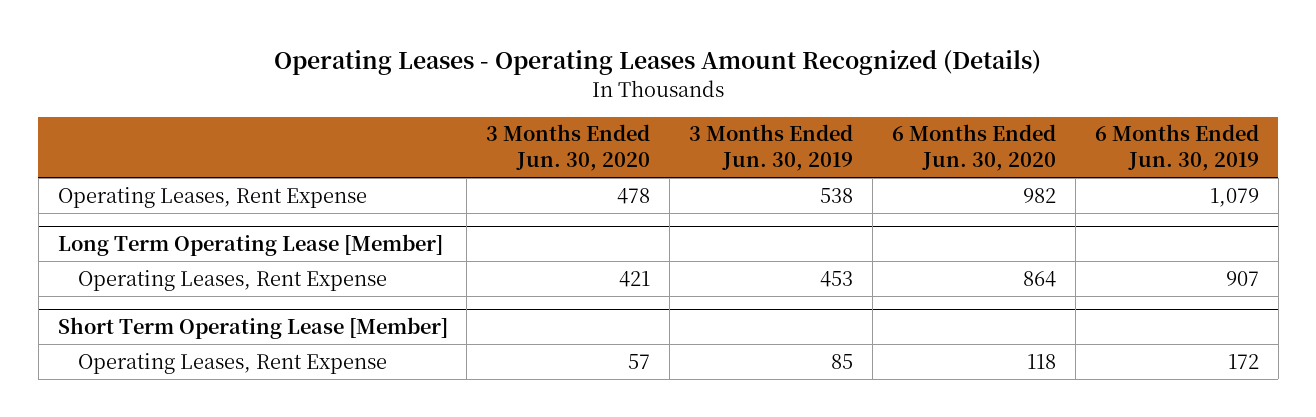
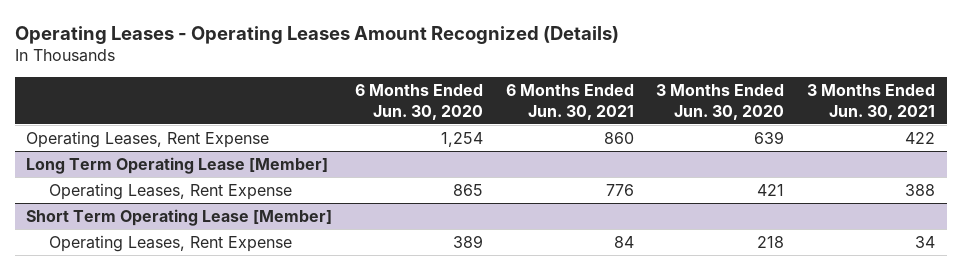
- | 3 Months Ended Jun. 30, 2020 | 3 Months Ended Jun. 30, 2019 | 6 Months Ended Jun. 30, 2020 | 6 Months Ended Jun. 30, 2019
+ | 6 Months Ended Jun. 30, 2020 | 6 Months Ended Jun. 30, 2021 | 3 Months Ended Jun. 30, 2020 | 3 Months Ended Jun. 30, 2021
- Operating Leases, Rent Expense | 478 | 538 | 982 | 1,079
+ Operating Leases, Rent Expense | 1,254 | 860 | 639 | 422
@ Long Term Operating Lease [Member]
- Operating Leases, Rent Expense | 421 | 453 | 864 | 907
+ Operating Leases, Rent Expense | 865 | 776 | 421 | 388
@ Short Term Operating Lease [Member]
- Operating Leases, Rent Expense | 57 | 85 | 118 | 172
+ Operating Leases, Rent Expense | 389 | 84 | 218 | 34

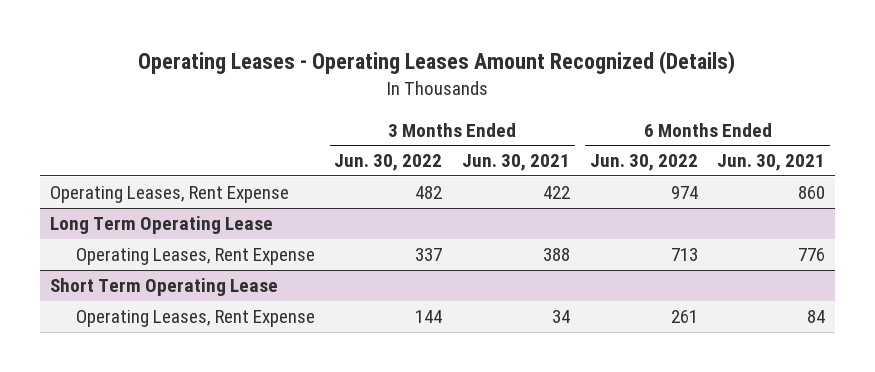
- | 6 Months Ended Jun. 30, 2020 | 6 Months Ended Jun. 30, 2021 | 3 Months Ended Jun. 30, 2020 | 3 Months Ended Jun. 30, 2021
+ | 3 Months Ended Jun. 30, 2022 | 3 Months Ended Jun. 30, 2021 | 6 Months Ended Jun. 30, 2022 | 6 Months Ended Jun. 30, 2021
- Long Term Operating Lease [Member]
+ Long Term Operating Lease
- Short Term Operating Lease [Member]
+ Short Term Operating Lease

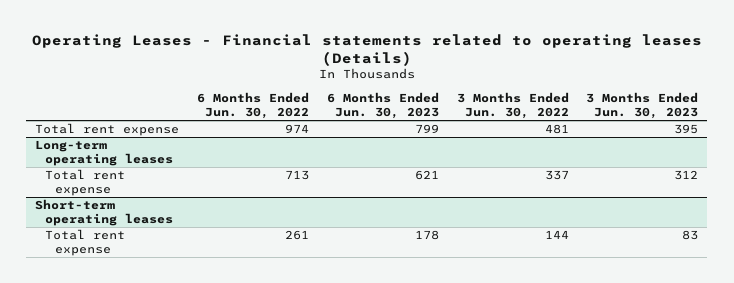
- Operating Leases - Operating Leases Amount Recognized (Details)
+ Operating Leases - Financial statements related to operating leases (Details)
- | 3 Months Ended Jun. 30, 2022 | 3 Months Ended Jun. 30, 2021 | 6 Months Ended Jun. 30, 2022 | 6 Months Ended Jun. 30, 2021
+ | 6 Months Ended Jun. 30, 2022 | 6 Months Ended Jun. 30, 2023 | 3 Months Ended Jun. 30, 2022 | 3 Months Ended Jun. 30, 2023
- Operating Leases, Rent Expense | 482 | 422 | 974 | 860
- Long Term Operating Lease
- Operating Leases, Rent Expense | 337 | 388 | 713 | 776
- Short Term Operating Lease
- Operating Leases, Rent Expense | 144 | 34 | 261 | 84
+ Total rent expense | 974 | 799 | 481 | 395
+ Long-term operating leases
+ Total rent expense | 713 | 621 | 337 | 312
+ Short-term operating leases
+ Total rent expense | 261 | 178 | 144 | 83

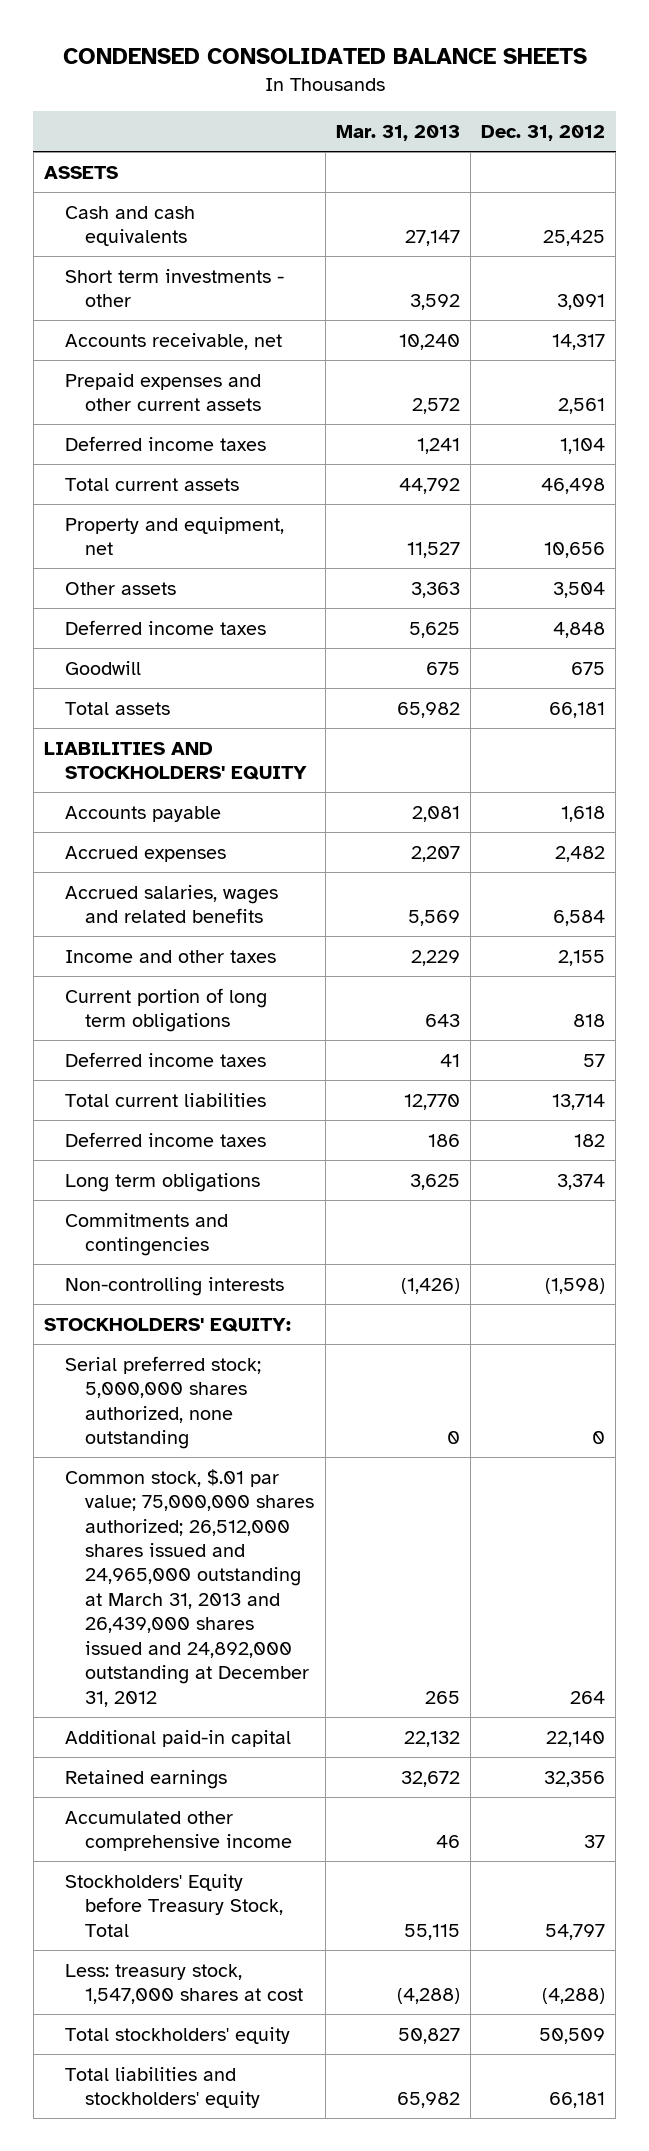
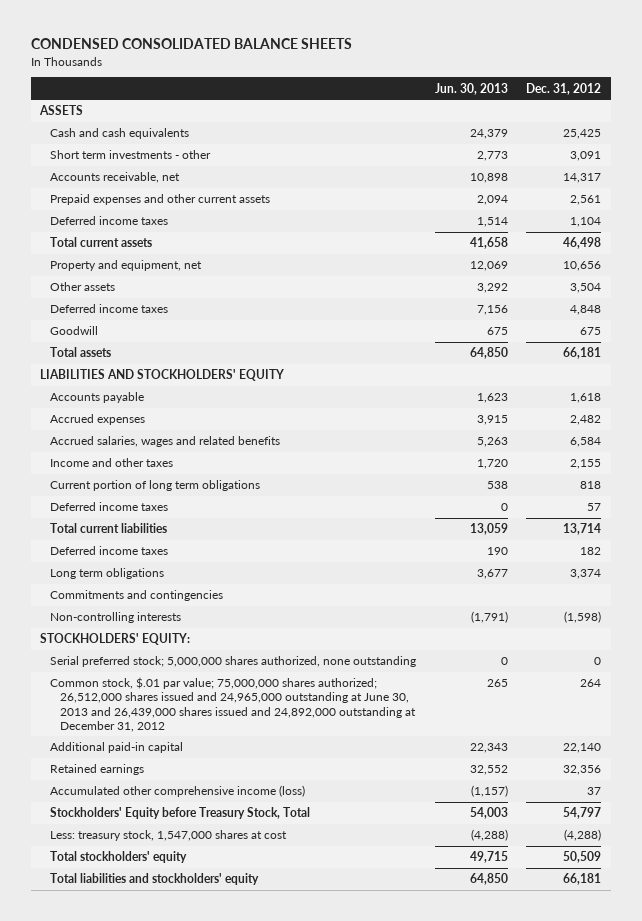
- | Mar. 31, 2013 | Dec. 31, 2012
+ | Jun. 30, 2013 | Dec. 31, 2012
- Common stock, $.01 par value; 75,000,000 shares authorized; 26,512,000 shares issued and 24,965,000 outstanding at March 31, 2013 and 26,439,000 shares issued and 24,892,000 outstanding at December 31, 2012 | 265 | 264
+ Common stock, $.01 par value; 75,000,000 shares authorized; 26,512,000 shares issued and 24,965,000 outstanding at June 30, 2013 and 26,439,000 shares issued and 24,892,000 outstanding at December 31, 2012 | 265 | 264
- Accumulated other comprehensive income | 46 | 37
+ Accumulated other comprehensive income (loss) | (1,157) | 37

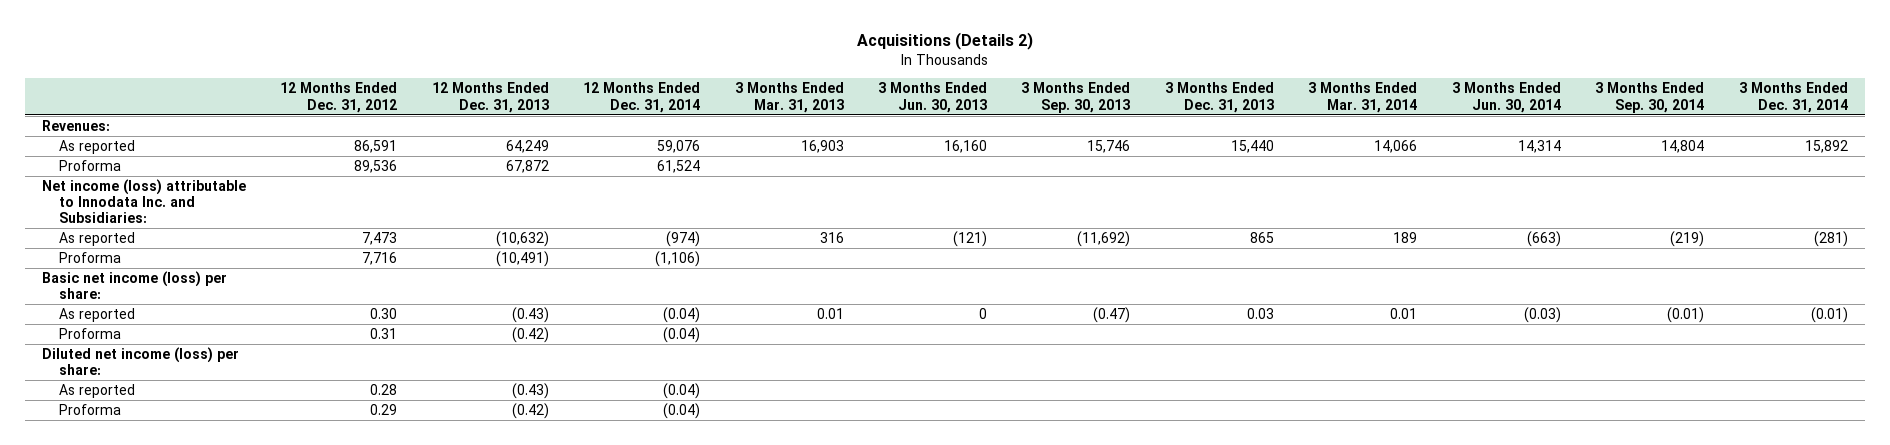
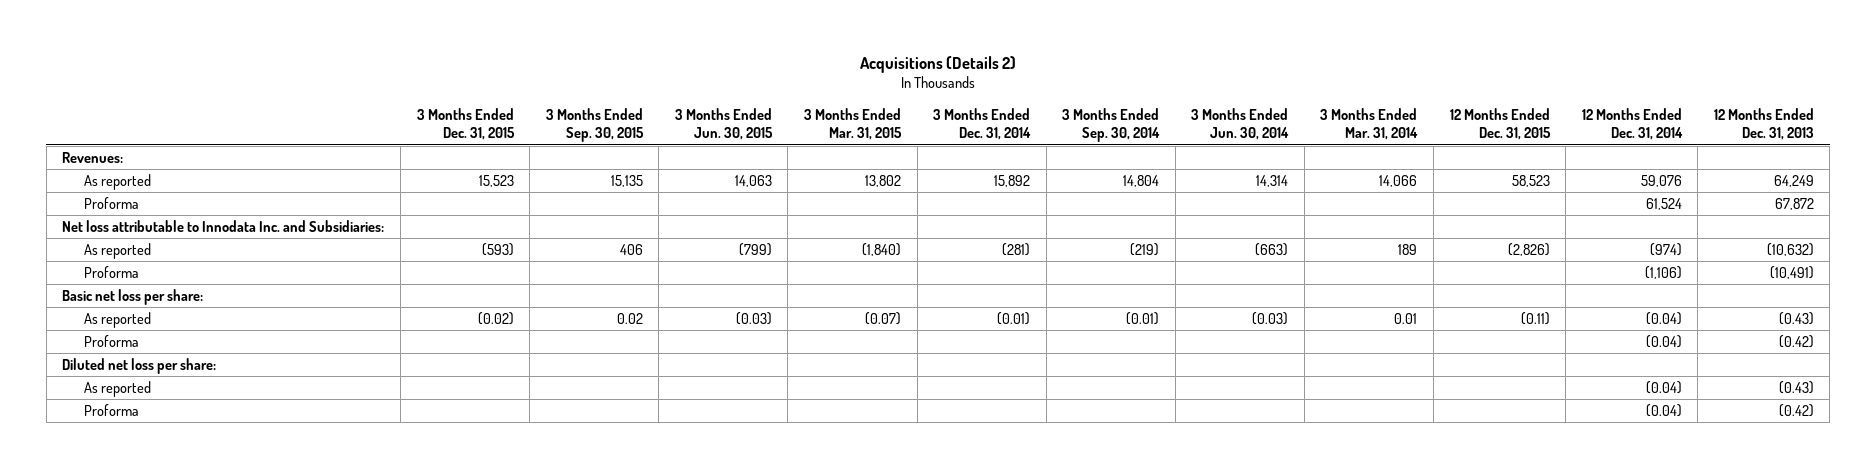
- | 12 Months Ended Dec. 31, 2012 | 12 Months Ended Dec. 31, 2013 | 12 Months Ended Dec. 31, 2014 | 3 Months Ended Mar. 31, 2013 | 3 Months Ended Jun. 30, 2013 | 3 Months Ended Sep. 30, 2013 | 3 Months Ended Dec. 31, 2013 | 3 Months Ended Mar. 31, 2014 | 3 Months Ended Jun. 30, 2014 | 3 Months Ended Sep. 30, 2014 | 3 Months Ended Dec. 31, 2014
+ | 3 Months Ended Dec. 31, 2015 | 3 Months Ended Sep. 30, 2015 | 3 Months Ended Jun. 30, 2015 | 3 Months Ended Mar. 31, 2015 | 3 Months Ended Dec. 31, 2014 | 3 Months Ended Sep. 30, 2014 | 3 Months Ended Jun. 30, 2014 | 3 Months Ended Mar. 31, 2014 | 12 Months Ended Dec. 31, 2015 | 12 Months Ended Dec. 31, 2014 | 12 Months Ended Dec. 31, 2013
- Net income (loss) attributable to Innodata Inc. and Subsidiaries:
+ Net loss attributable to Innodata Inc. and Subsidiaries:
- Basic net income (loss) per share:
+ Basic net loss per share:
- Diluted net income (loss) per share:
+ Diluted net loss per share:

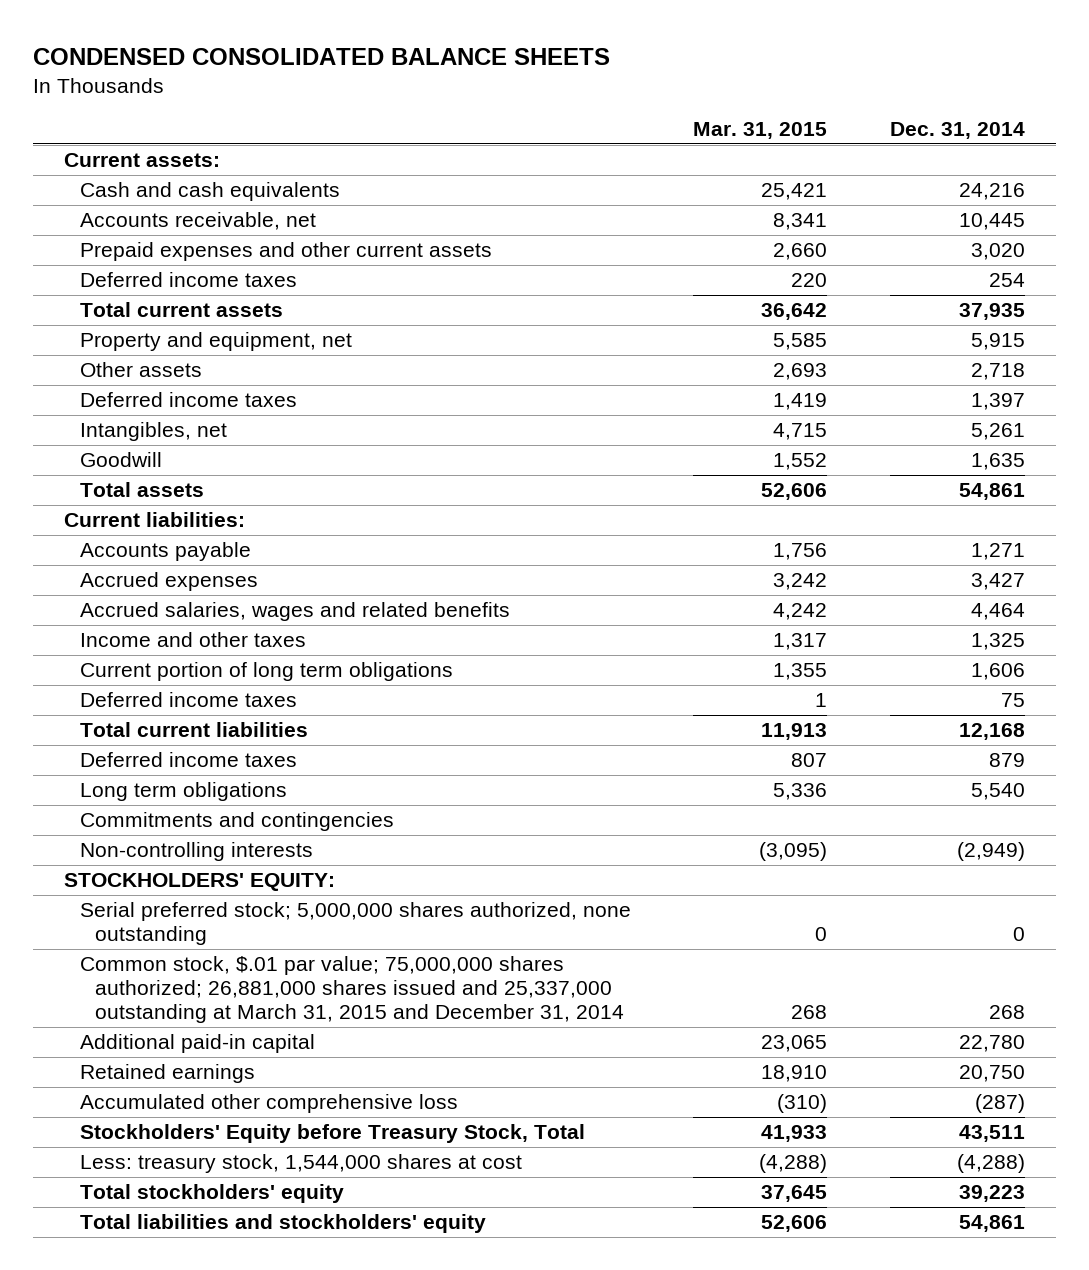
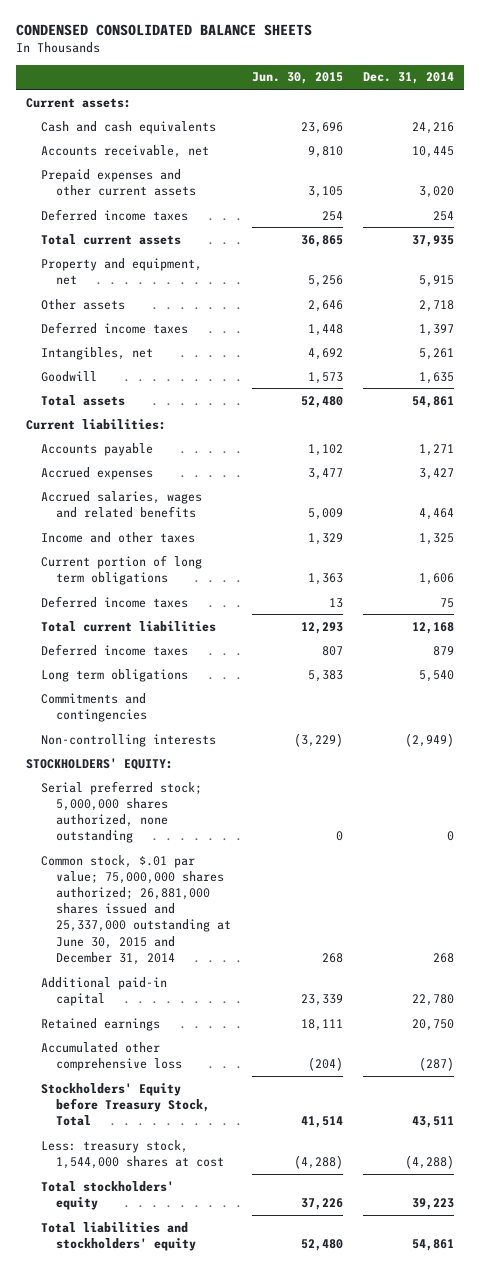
- | Mar. 31, 2015 | Dec. 31, 2014
+ | Jun. 30, 2015 | Dec. 31, 2014
- Common stock, $.01 par value; 75,000,000 shares authorized; 26,881,000 shares issued and 25,337,000 outstanding at March 31, 2015 and December 31, 2014 | 268 | 268
+ Common stock, $.01 par value; 75,000,000 shares authorized; 26,881,000 shares issued and 25,337,000 outstanding at June 30, 2015 and December 31, 2014 | 268 | 268

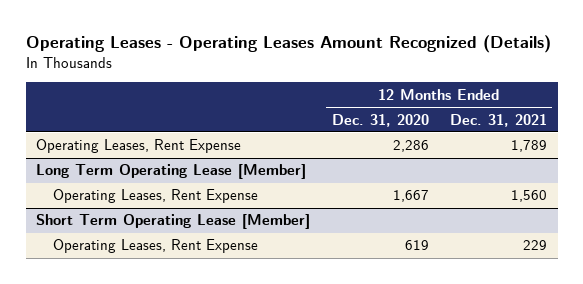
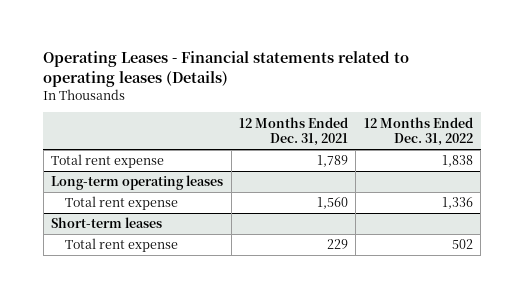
- Operating Leases - Operating Leases Amount Recognized (Details)
+ Operating Leases - Financial statements related to operating leases (Details)
- | 12 Months Ended Dec. 31, 2020 | 12 Months Ended Dec. 31, 2021
+ | 12 Months Ended Dec. 31, 2021 | 12 Months Ended Dec. 31, 2022
- Operating Leases, Rent Expense | 2,286 | 1,789
- Long Term Operating Lease [Member]
- Operating Leases, Rent Expense | 1,667 | 1,560
- Short Term Operating Lease [Member]
- Operating Leases, Rent Expense | 619 | 229
+ Total rent expense | 1,789 | 1,838
+ Long-term operating leases
+ Total rent expense | 1,560 | 1,336
+ Short-term leases
+ Total rent expense | 229 | 502

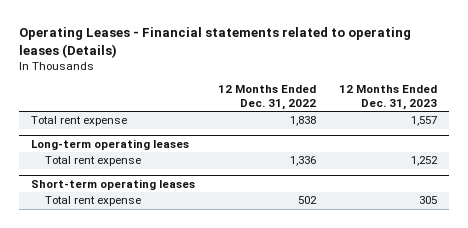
- | 12 Months Ended Dec. 31, 2021 | 12 Months Ended Dec. 31, 2022
+ | 12 Months Ended Dec. 31, 2022 | 12 Months Ended Dec. 31, 2023
- Short-term leases
+ Short-term operating leases

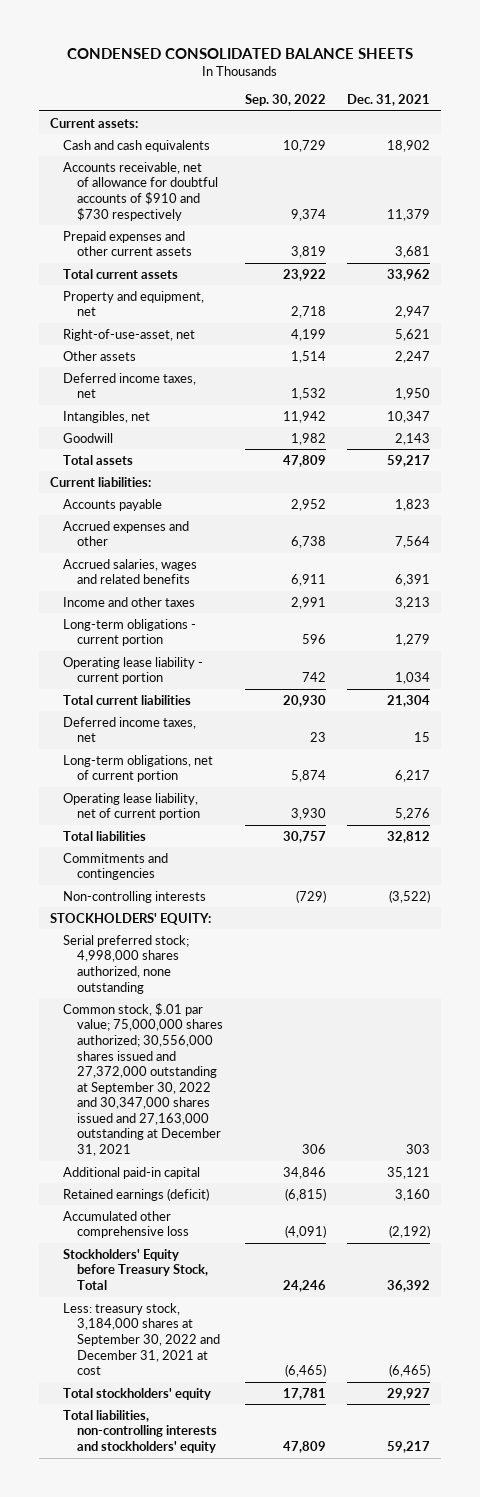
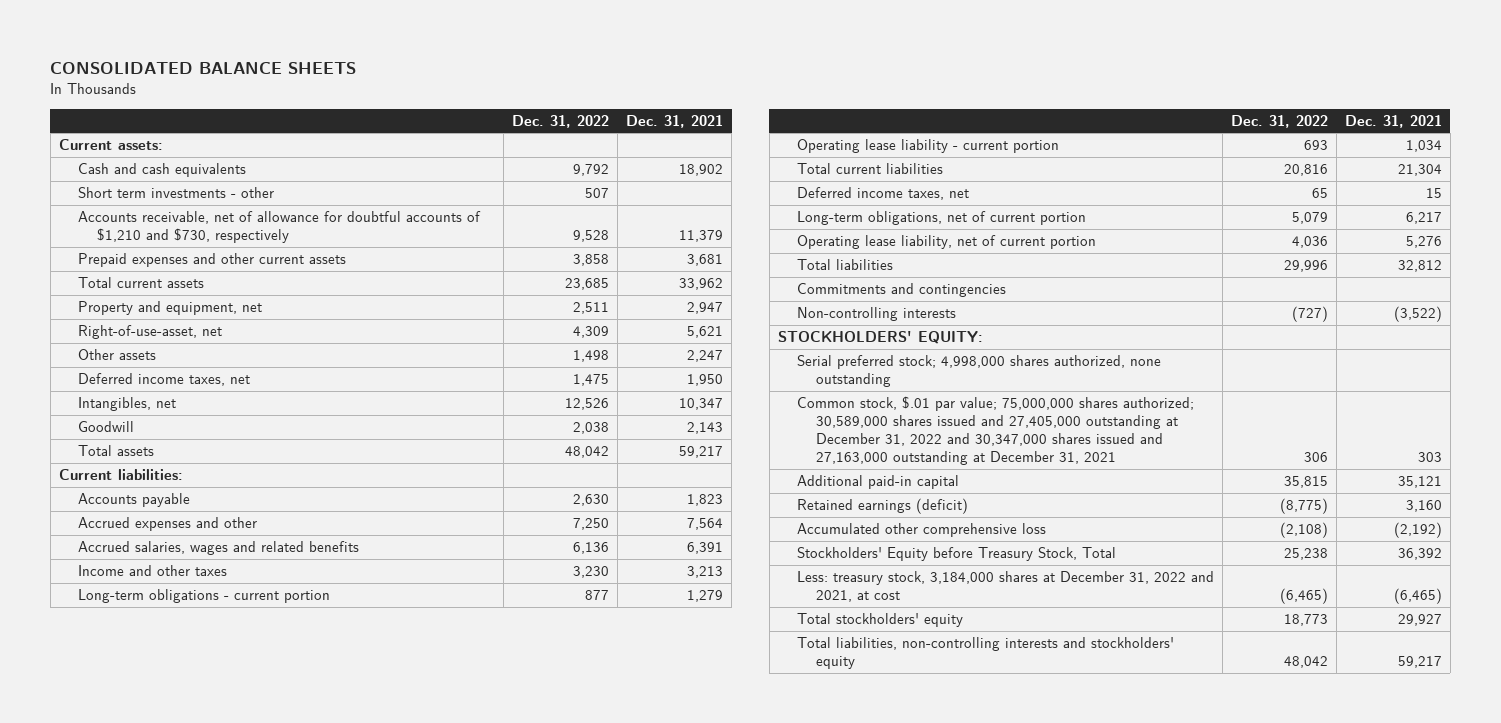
- CONDENSED CONSOLIDATED BALANCE SHEETS
+ CONSOLIDATED BALANCE SHEETS
- | Sep. 30, 2022 | Dec. 31, 2021
+ | Dec. 31, 2022 | Dec. 31, 2021
- Accounts receivable, net of allowance for doubtful accounts of $910 and $730 respectively | 9,374 | 11,379
+ Short term investments - other | 507 |
+ Accounts receivable, net of allowance for doubtful accounts of $1,210 and $730, respectively | 9,528 | 11,379
- Common stock, $.01 par value; 75,000,000 shares authorized; 30,556,000 shares issued and 27,372,000 outstanding at September 30, 2022 and 30,347,000 shares issued and 27,163,000 outstanding at December 31, 2021 | 306 | 303
+ Common stock, $.01 par value; 75,000,000 shares authorized; 30,589,000 shares issued and 27,405,000 outstanding at December 31, 2022 and 30,347,000 shares issued and 27,163,000 outstanding at December 31, 2021 | 306 | 303
- Less: treasury stock, 3,184,000 shares at September 30, 2022 and December 31, 2021 at cost | (6,465) | (6,465)
+ Less: treasury stock, 3,184,000 shares at December 31, 2022 and 2021, at cost | (6,465) | (6,465)

